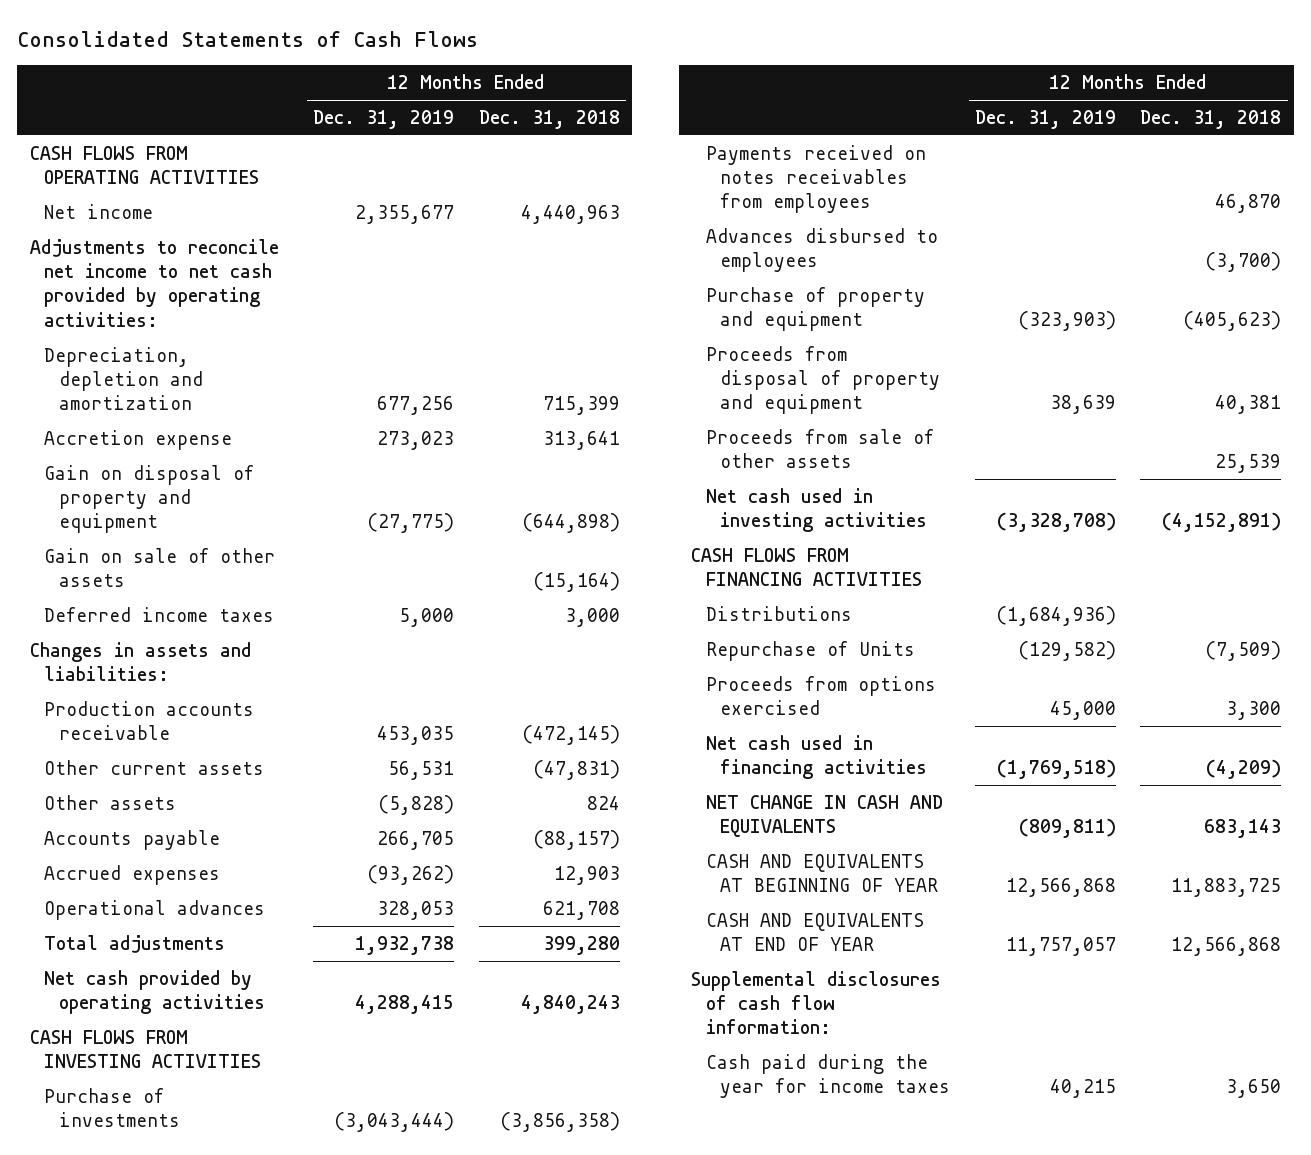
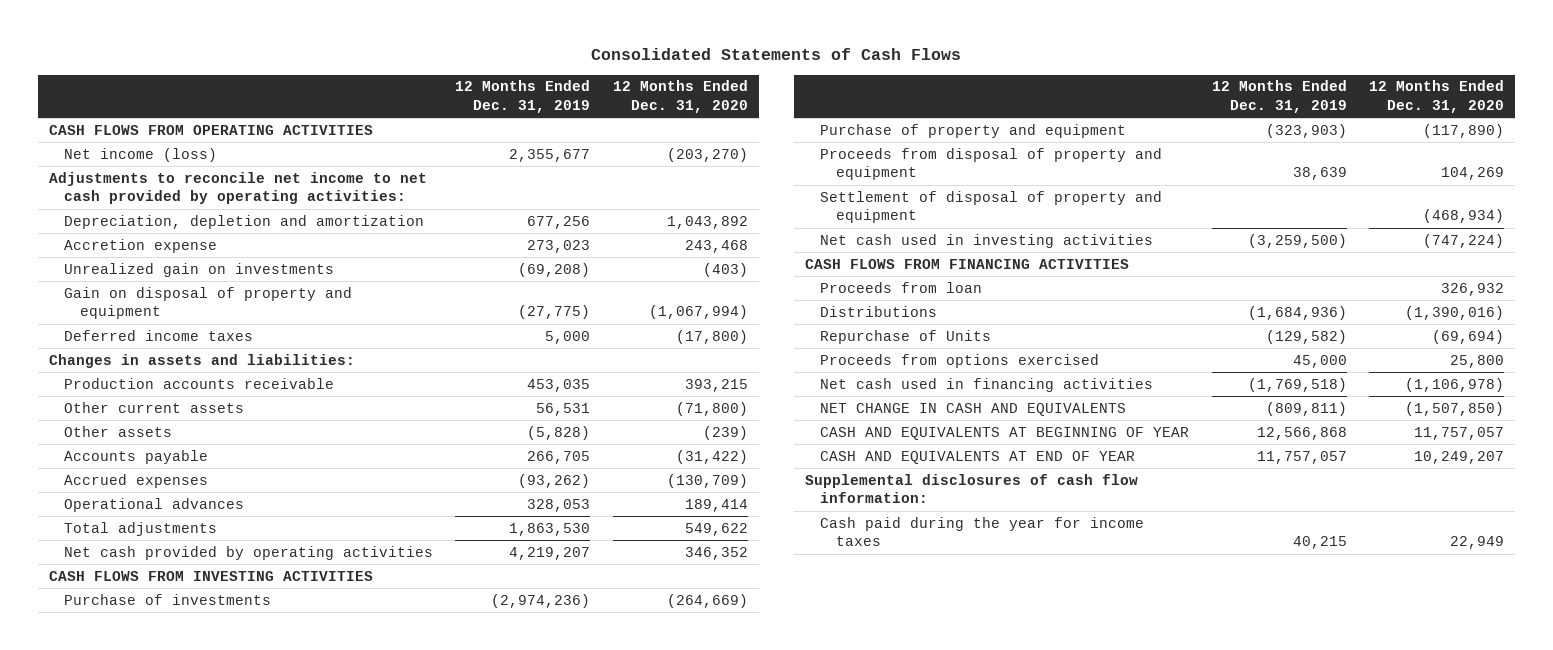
- | 12 Months Ended Dec. 31, 2019 | 12 Months Ended Dec. 31, 2018
+ | 12 Months Ended Dec. 31, 2019 | 12 Months Ended Dec. 31, 2020
- Net income | 2,355,677 | 4,440,963
+ Net income (loss) | 2,355,677 | (203,270)
+ Unrealized gain on investments | (69,208) | (403)
- Gain on sale of other assets | | (15,164)
- Total adjustments | 1,932,738 | 399,280
- Net cash provided by operating activities | 4,288,415 | 4,840,243
+ Total adjustments | 1,863,530 | 549,622
+ Net cash provided by operating activities | 4,219,207 | 346,352
- Purchase of investments | (3,043,444) | (3,856,358)
- Payments received on notes receivables from employees | | 46,870
- Advances disbursed to employees | | (3,700)
+ Purchase of investments | (2,974,236) | (264,669)
- Proceeds from sale of other assets | | 25,539
- Net cash used in investing activities | (3,328,708) | (4,152,891)
+ Settlement of disposal of property and equipment | | (468,934)
+ Net cash used in investing activities | (3,259,500) | (747,224)
+ Proceeds from loan | | 326,932

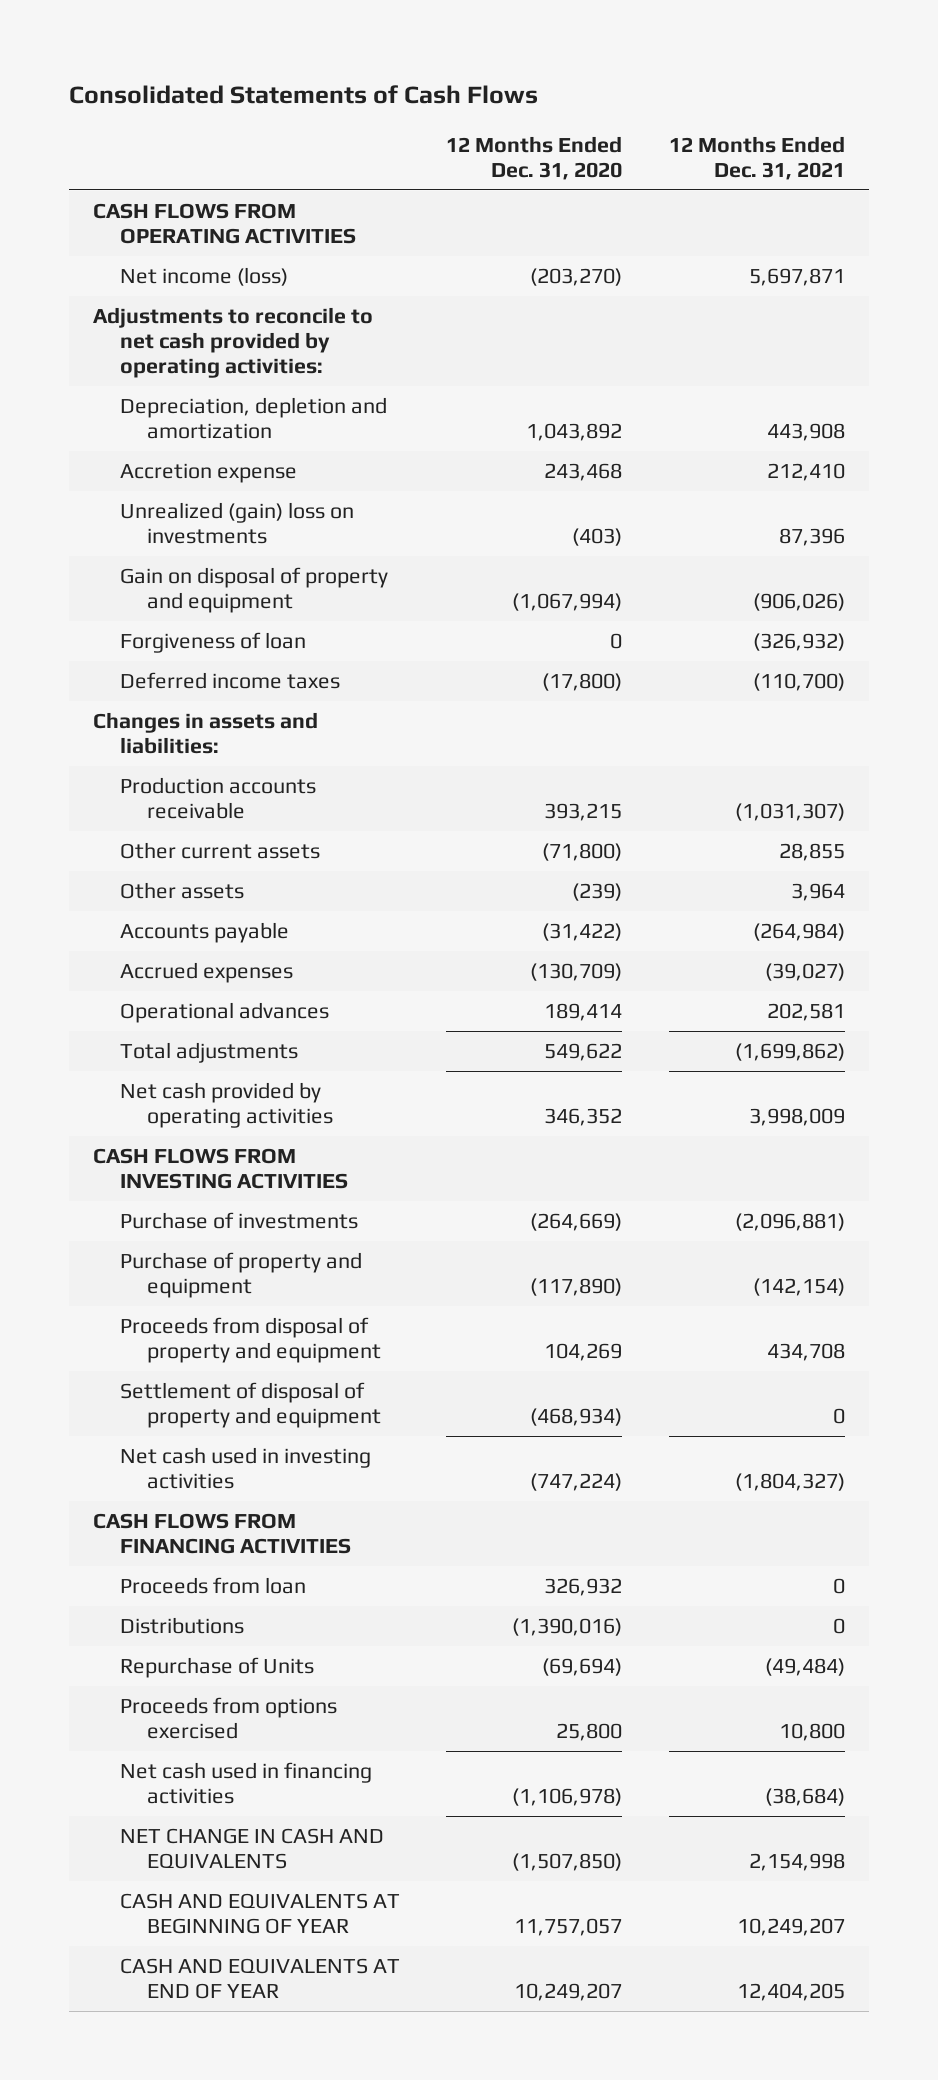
- | 12 Months Ended Dec. 31, 2019 | 12 Months Ended Dec. 31, 2020
+ | 12 Months Ended Dec. 31, 2020 | 12 Months Ended Dec. 31, 2021
- Adjustments to reconcile net income to net cash provided by operating activities:
+ Adjustments to reconcile to net cash provided by operating activities:
- Unrealized gain on investments | (69,208) | (403)
+ Unrealized (gain) loss on investments | (403) | 87,396
+ Forgiveness of loan | 0 | (326,932)
- Supplemental disclosures of cash flow information:
- Cash paid during the year for income taxes | 40,215 | 22,949

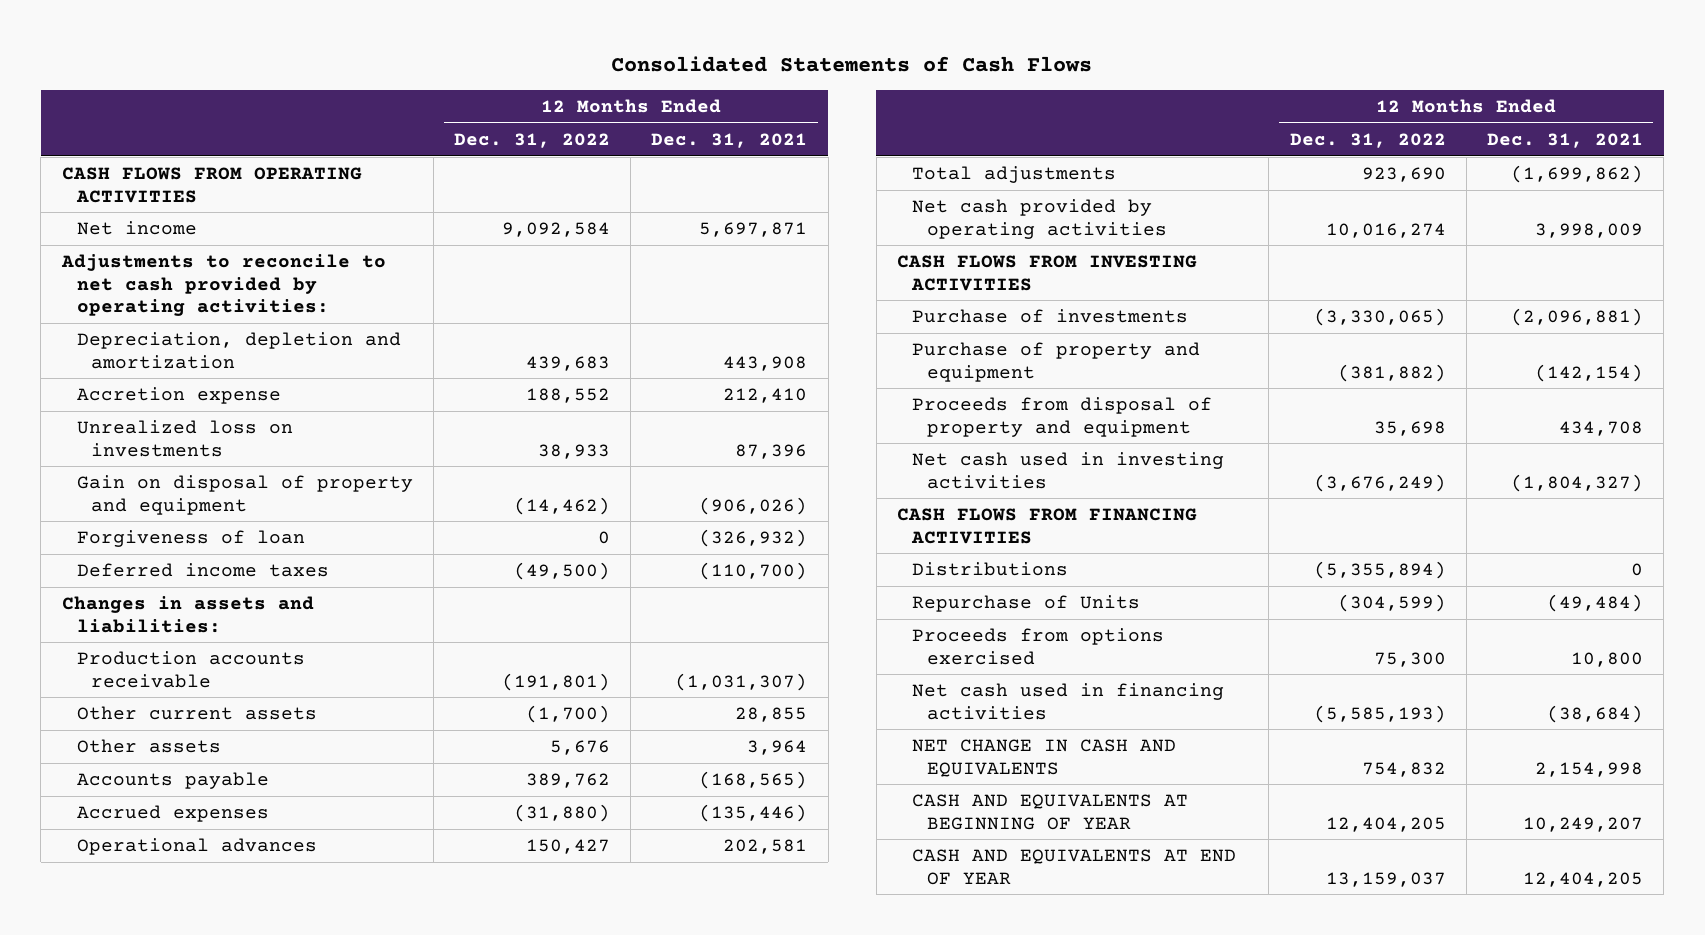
- | 12 Months Ended Dec. 31, 2020 | 12 Months Ended Dec. 31, 2021
+ | 12 Months Ended Dec. 31, 2022 | 12 Months Ended Dec. 31, 2021
- Net income (loss) | (203,270) | 5,697,871
+ Net income | 9,092,584 | 5,697,871
- Unrealized (gain) loss on investments | (403) | 87,396
+ Unrealized loss on investments | 38,933 | 87,396
- Accounts payable | (31,422) | (264,984)
- Accrued expenses | (130,709) | (39,027)
+ Accounts payable | 389,762 | (168,565)
+ Accrued expenses | (31,880) | (135,446)
- Settlement of disposal of property and equipment | (468,934) | 0
- Proceeds from loan | 326,932 | 0

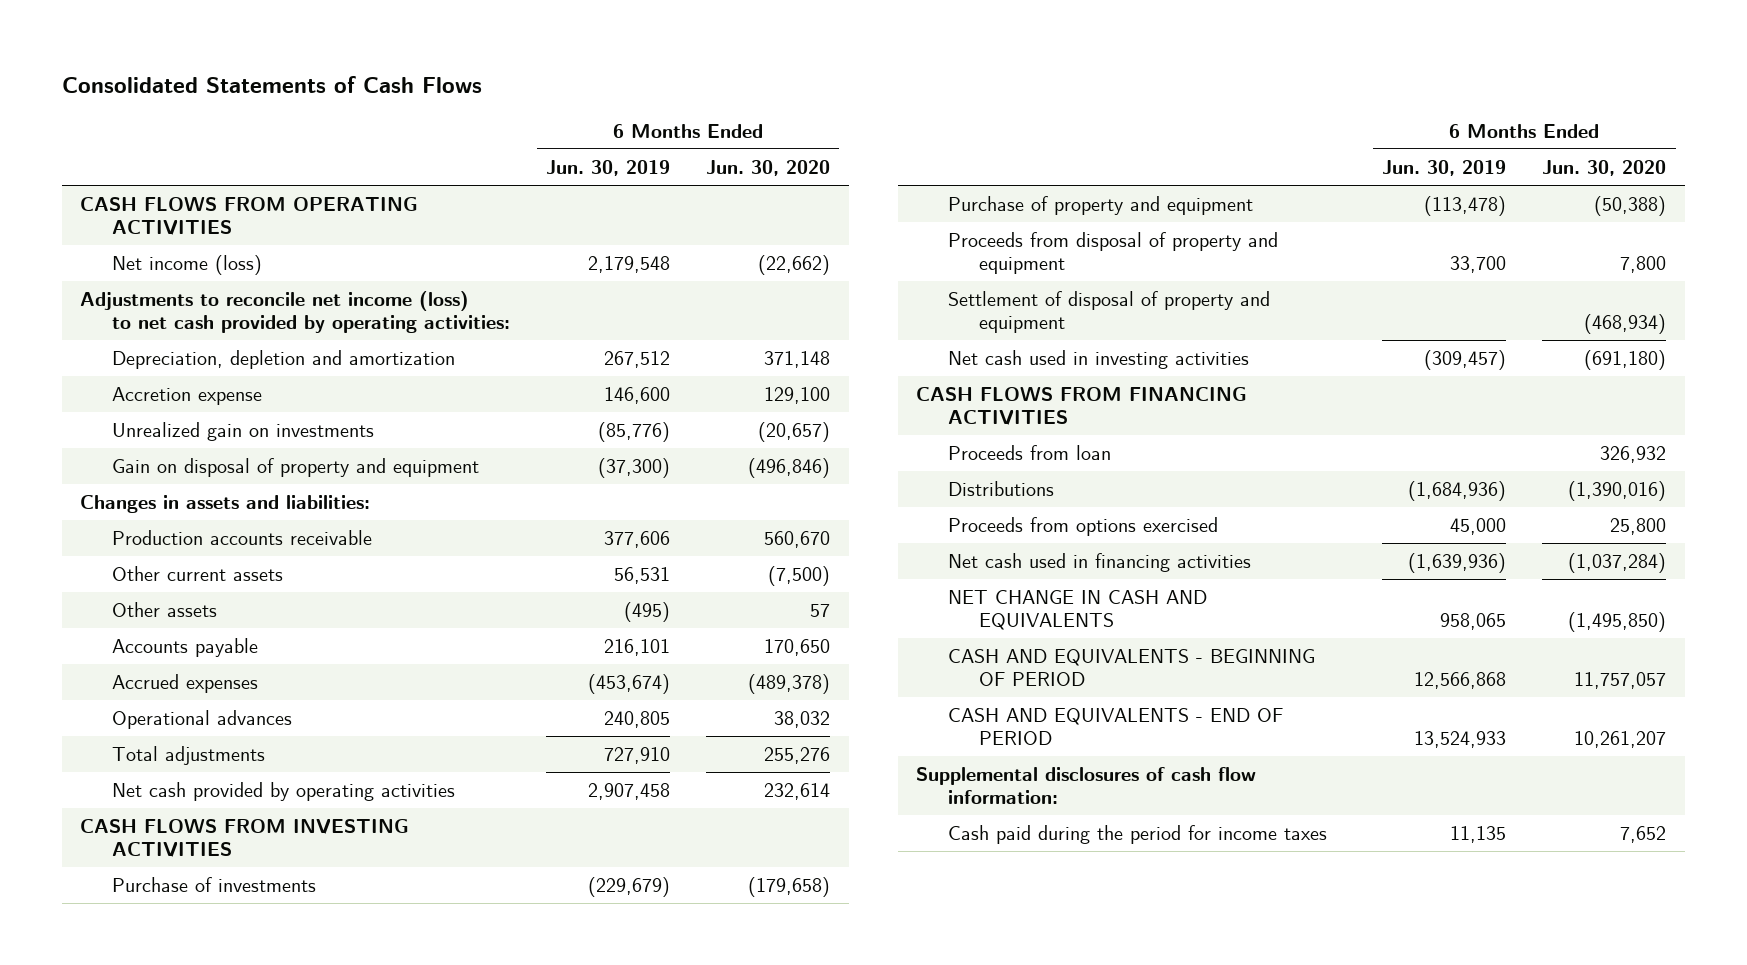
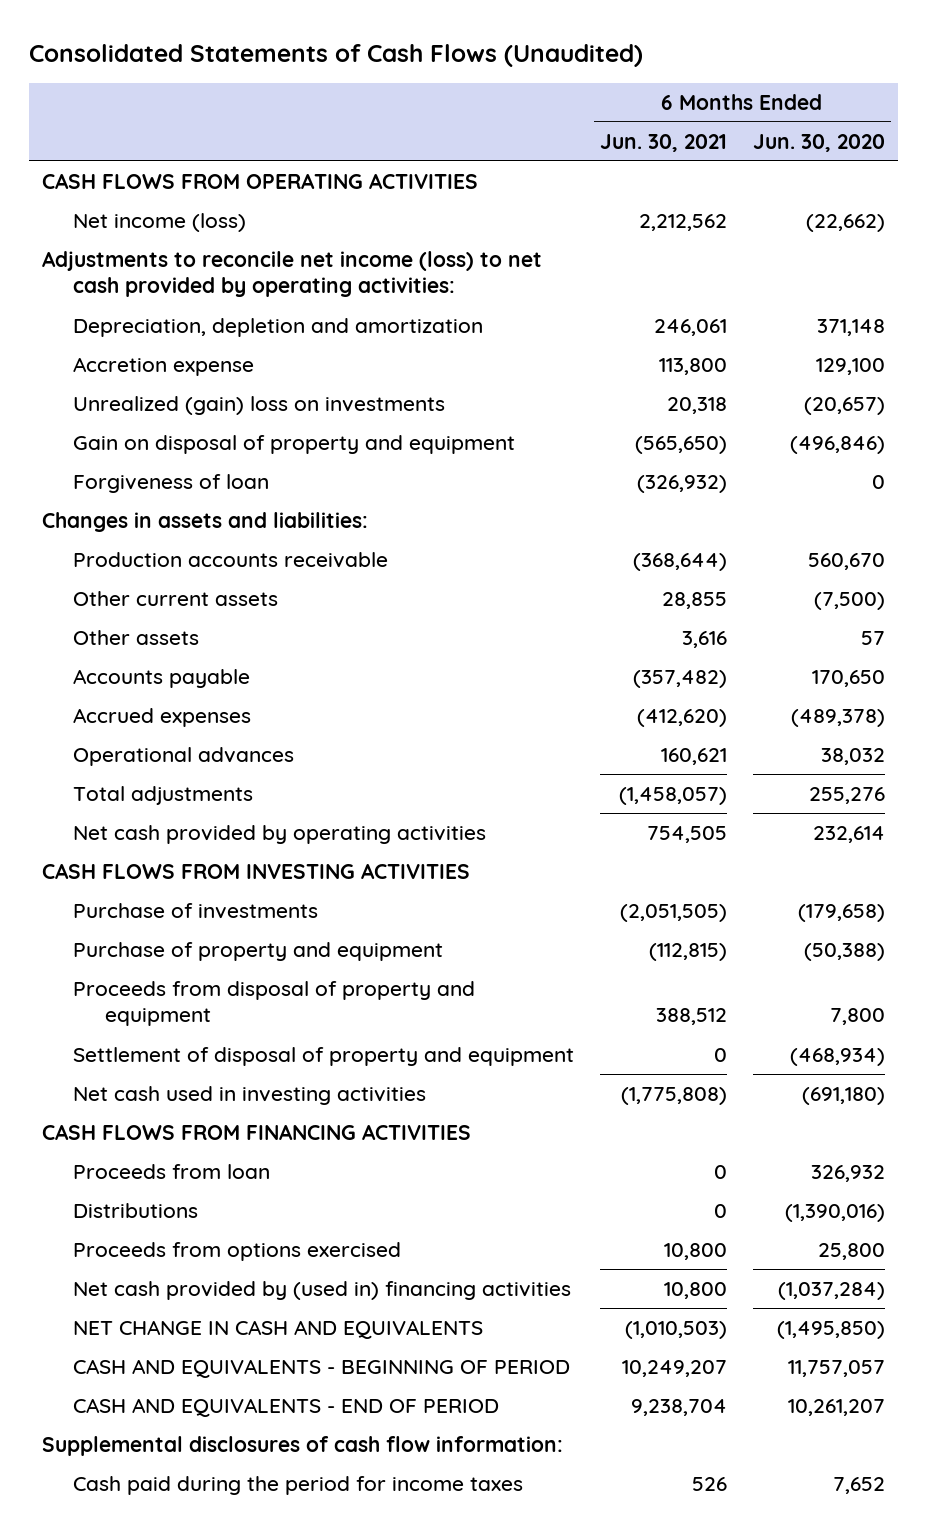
- Consolidated Statements of Cash Flows
+ Consolidated Statements of Cash Flows (Unaudited)
- | 6 Months Ended Jun. 30, 2019 | 6 Months Ended Jun. 30, 2020
+ | 6 Months Ended Jun. 30, 2021 | 6 Months Ended Jun. 30, 2020
- Unrealized gain on investments | (85,776) | (20,657)
+ Unrealized (gain) loss on investments | 20,318 | (20,657)
+ Forgiveness of loan | (326,932) | 0
- Net cash used in financing activities | (1,639,936) | (1,037,284)
+ Net cash provided by (used in) financing activities | 10,800 | (1,037,284)

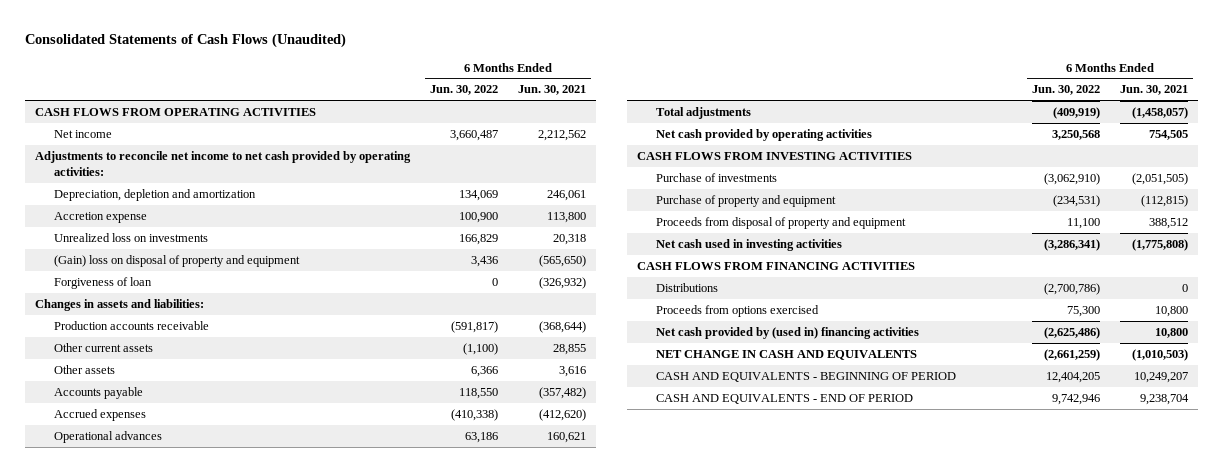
- | 6 Months Ended Jun. 30, 2021 | 6 Months Ended Jun. 30, 2020
+ | 6 Months Ended Jun. 30, 2022 | 6 Months Ended Jun. 30, 2021
- Net income (loss) | 2,212,562 | (22,662)
- Adjustments to reconcile net income (loss) to net cash provided by operating activities:
+ Net income | 3,660,487 | 2,212,562
+ Adjustments to reconcile net income to net cash provided by operating activities:
- Unrealized (gain) loss on investments | 20,318 | (20,657)
- Gain on disposal of property and equipment | (565,650) | (496,846)
+ Unrealized loss on investments | 166,829 | 20,318
+ (Gain) loss on disposal of property and equipment | 3,436 | (565,650)
- Settlement of disposal of property and equipment | 0 | (468,934)
- Proceeds from loan | 0 | 326,932
- Supplemental disclosures of cash flow information:
- Cash paid during the period for income taxes | 526 | 7,652

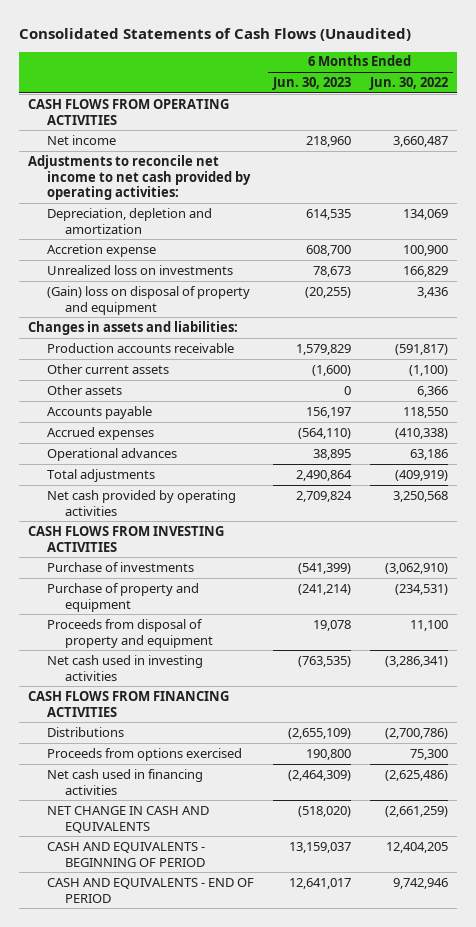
- | 6 Months Ended Jun. 30, 2022 | 6 Months Ended Jun. 30, 2021
+ | 6 Months Ended Jun. 30, 2023 | 6 Months Ended Jun. 30, 2022
- Forgiveness of loan | 0 | (326,932)
- Net cash provided by (used in) financing activities | (2,625,486) | 10,800
+ Net cash used in financing activities | (2,464,309) | (2,625,486)

